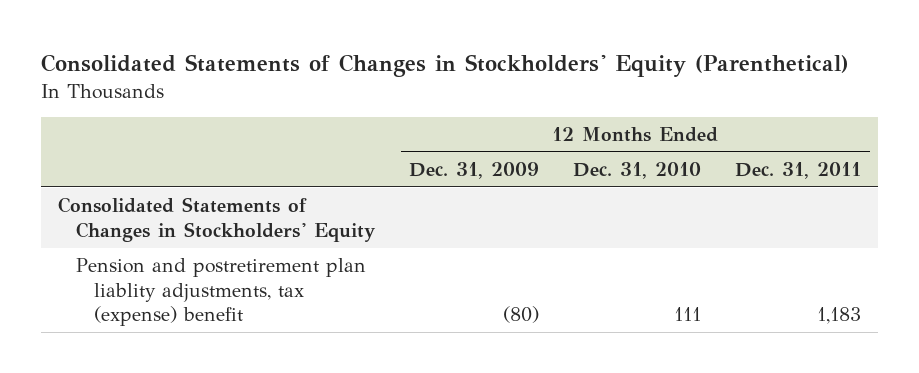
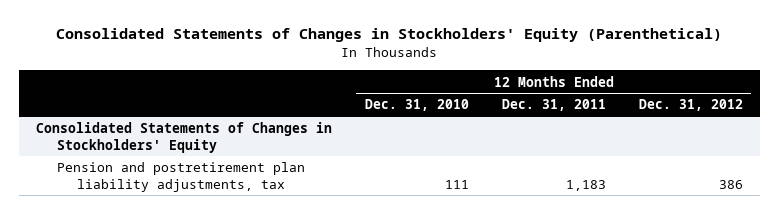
- | 12 Months Ended Dec. 31, 2009 | 12 Months Ended Dec. 31, 2010 | 12 Months Ended Dec. 31, 2011
+ | 12 Months Ended Dec. 31, 2010 | 12 Months Ended Dec. 31, 2011 | 12 Months Ended Dec. 31, 2012
- Pension and postretirement plan liablity adjustments, tax (expense) benefit | (80) | 111 | 1,183
+ Pension and postretirement plan liability adjustments, tax | 111 | 1,183 | 386

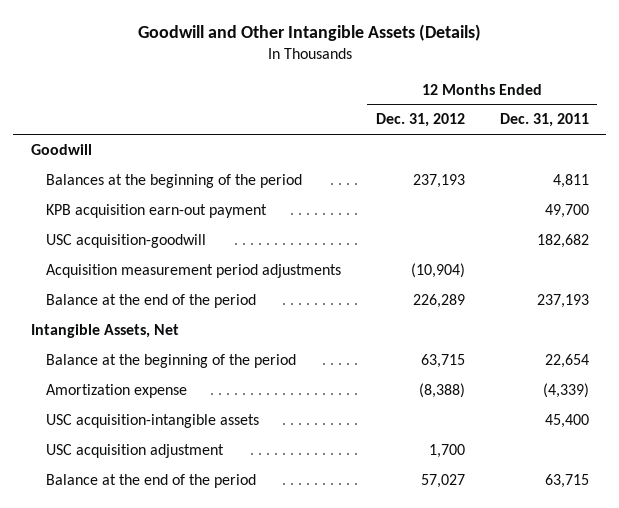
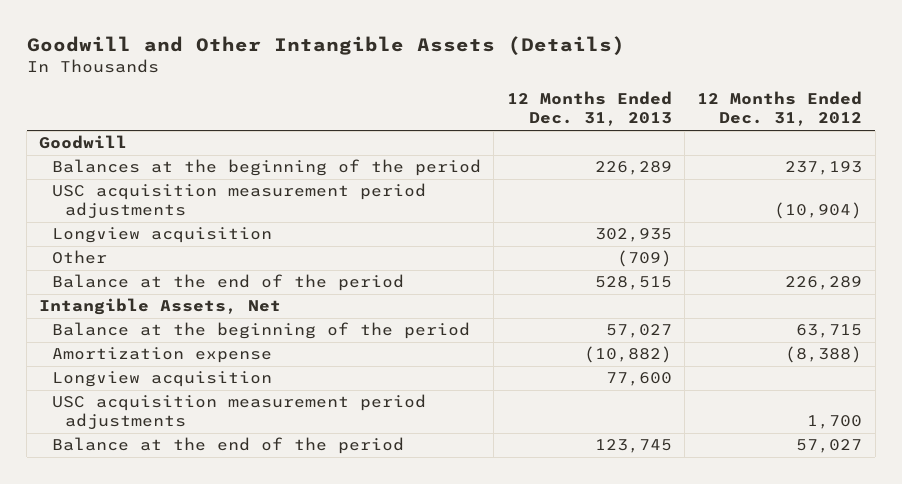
- | 12 Months Ended Dec. 31, 2012 | 12 Months Ended Dec. 31, 2011
+ | 12 Months Ended Dec. 31, 2013 | 12 Months Ended Dec. 31, 2012
- KPB acquisition earn-out payment | | 49,700
- USC acquisition-goodwill | | 182,682
- Acquisition measurement period adjustments | (10,904) |
+ USC acquisition measurement period adjustments | | (10,904)
+ Longview acquisition | 302,935 |
+ Other | (709) |
- USC acquisition-intangible assets | | 45,400
- USC acquisition adjustment | 1,700 |
+ Longview acquisition | 77,600 |
+ USC acquisition measurement period adjustments | | 1,700

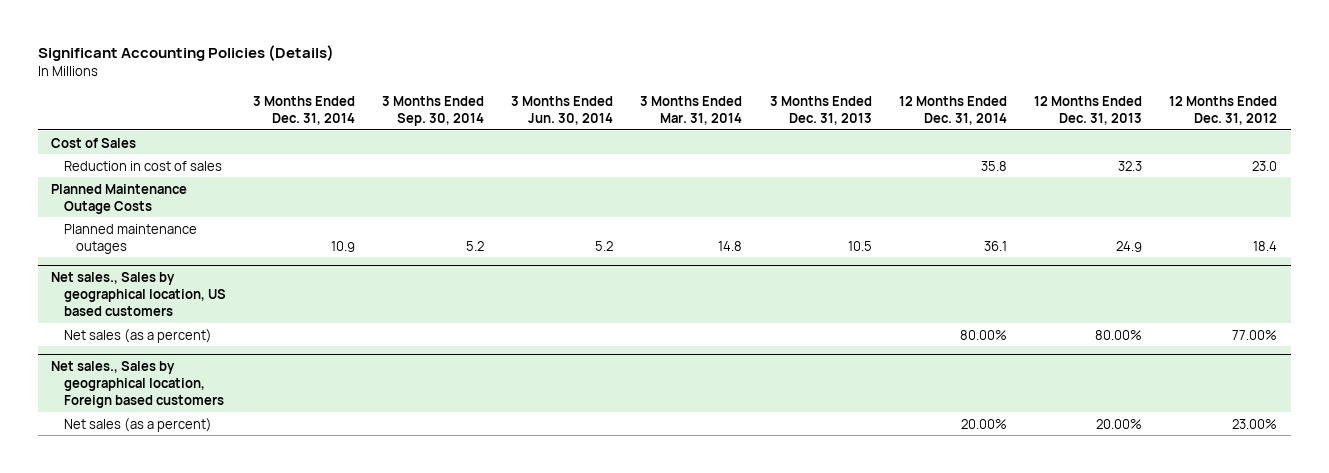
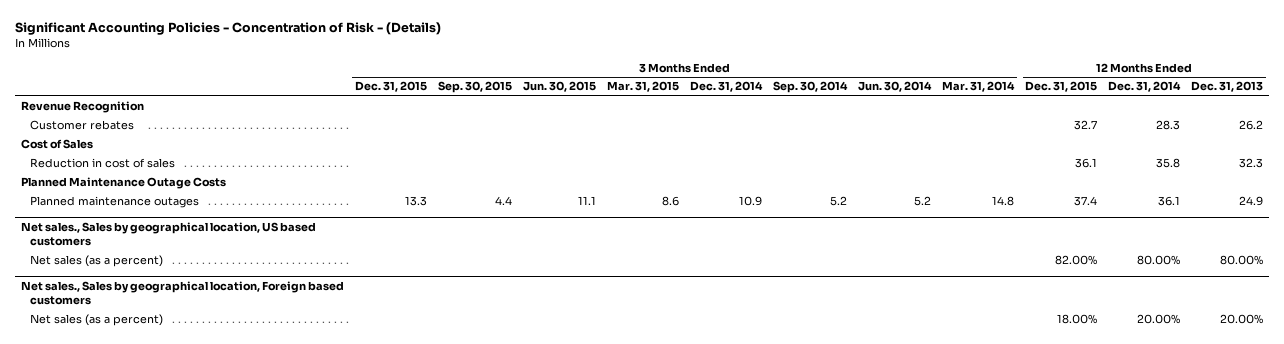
- Significant Accounting Policies (Details)
+ Significant Accounting Policies - Concentration of Risk - (Details)
- | 3 Months Ended Dec. 31, 2014 | 3 Months Ended Sep. 30, 2014 | 3 Months Ended Jun. 30, 2014 | 3 Months Ended Mar. 31, 2014 | 3 Months Ended Dec. 31, 2013 | 12 Months Ended Dec. 31, 2014 | 12 Months Ended Dec. 31, 2013 | 12 Months Ended Dec. 31, 2012
+ | 3 Months Ended Dec. 31, 2015 | 3 Months Ended Sep. 30, 2015 | 3 Months Ended Jun. 30, 2015 | 3 Months Ended Mar. 31, 2015 | 3 Months Ended Dec. 31, 2014 | 3 Months Ended Sep. 30, 2014 | 3 Months Ended Jun. 30, 2014 | 3 Months Ended Mar. 31, 2014 | 12 Months Ended Dec. 31, 2015 | 12 Months Ended Dec. 31, 2014 | 12 Months Ended Dec. 31, 2013
+ Revenue Recognition
+ Customer rebates | | | | | | | | | 32.7 | 28.3 | 26.2

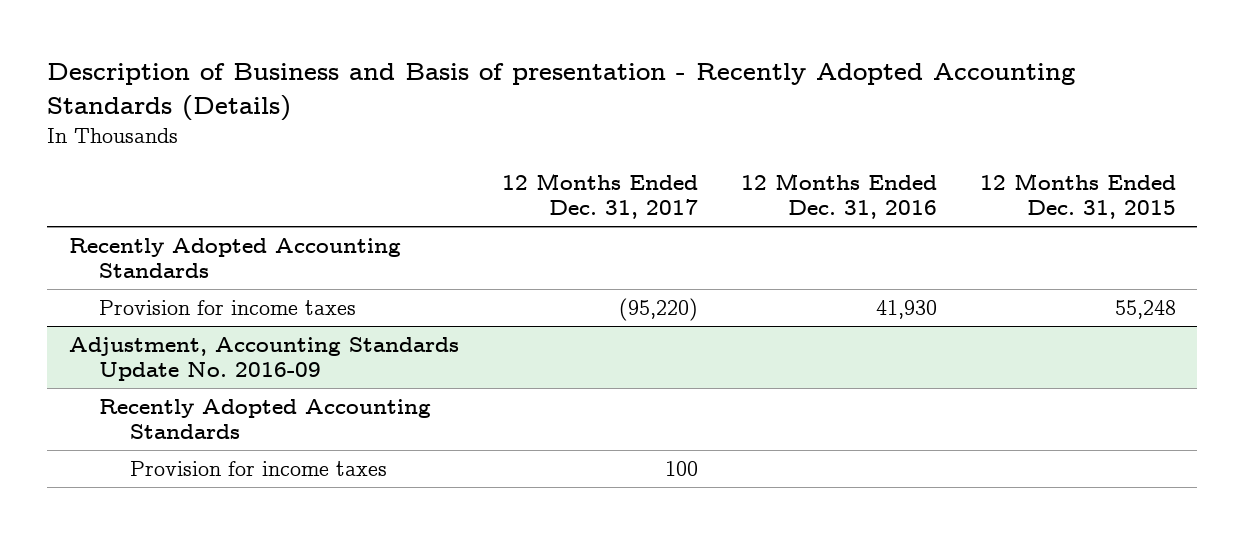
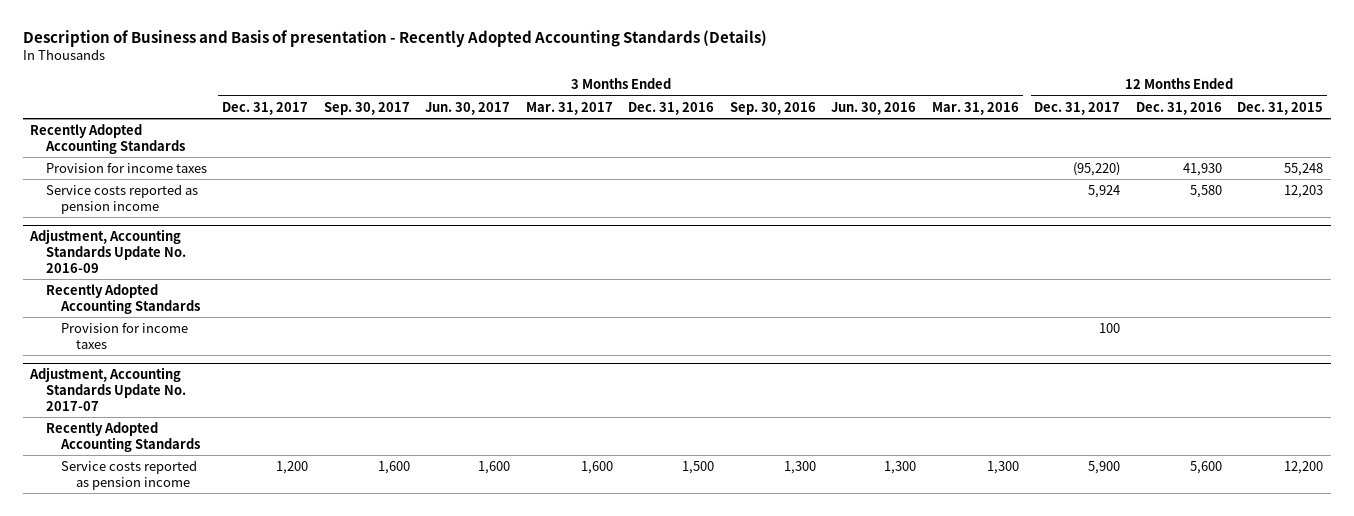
- | 12 Months Ended Dec. 31, 2017 | 12 Months Ended Dec. 31, 2016 | 12 Months Ended Dec. 31, 2015
+ | 3 Months Ended Dec. 31, 2017 | 3 Months Ended Sep. 30, 2017 | 3 Months Ended Jun. 30, 2017 | 3 Months Ended Mar. 31, 2017 | 3 Months Ended Dec. 31, 2016 | 3 Months Ended Sep. 30, 2016 | 3 Months Ended Jun. 30, 2016 | 3 Months Ended Mar. 31, 2016 | 12 Months Ended Dec. 31, 2017 | 12 Months Ended Dec. 31, 2016 | 12 Months Ended Dec. 31, 2015
+ Service costs reported as pension income | | | | | | | | | 5,924 | 5,580 | 12,203
+ Adjustment, Accounting Standards Update No. 2017-07
+ Recently Adopted Accounting Standards
+ Service costs reported as pension income | 1,200 | 1,600 | 1,600 | 1,600 | 1,500 | 1,300 | 1,300 | 1,300 | 5,900 | 5,600 | 12,200

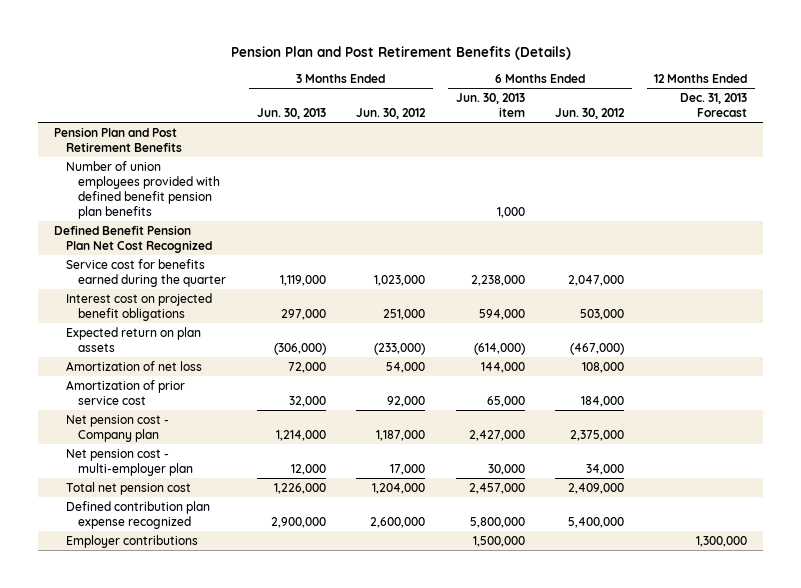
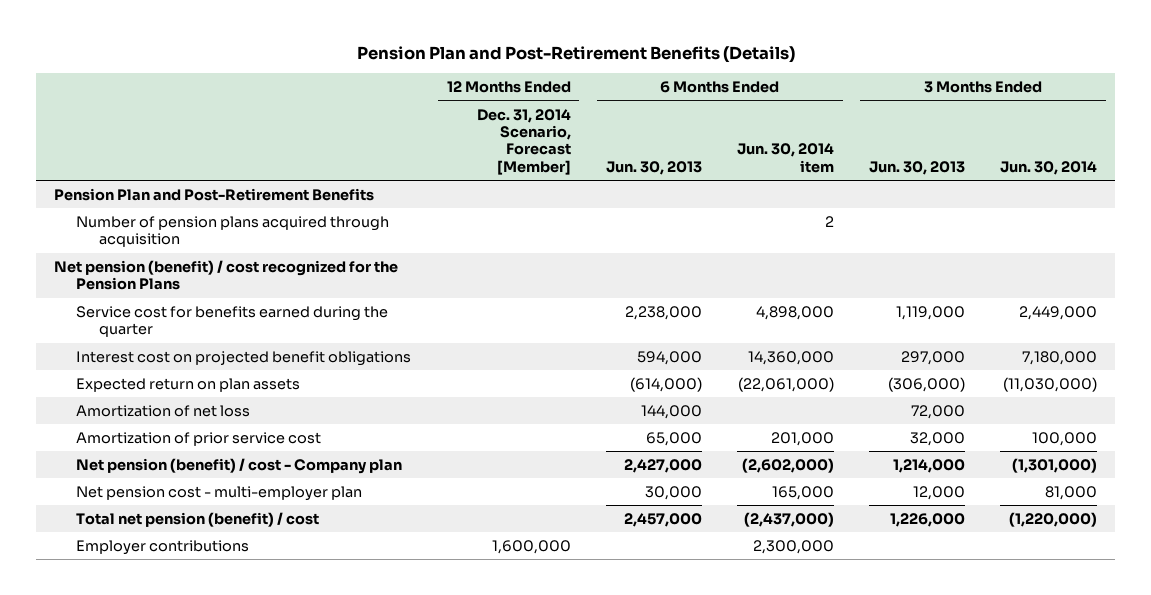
- Pension Plan and Post Retirement Benefits (Details)
+ Pension Plan and Post-Retirement Benefits (Details)
- | 3 Months Ended Jun. 30, 2013 | 3 Months Ended Jun. 30, 2012 | 6 Months Ended Jun. 30, 2013 item | 6 Months Ended Jun. 30, 2012 | 12 Months Ended Dec. 31, 2013 Forecast
+ | 12 Months Ended Dec. 31, 2014 Scenario, Forecast [Member] | 6 Months Ended Jun. 30, 2013 | 6 Months Ended Jun. 30, 2014 item | 3 Months Ended Jun. 30, 2013 | 3 Months Ended Jun. 30, 2014
- Pension Plan and Post Retirement Benefits
- Number of union employees provided with defined benefit pension plan benefits | | | 1,000 | |
- Defined Benefit Pension Plan Net Cost Recognized
+ Pension Plan and Post-Retirement Benefits
+ Number of pension plans acquired through acquisition | | | 2 | |
+ Net pension (benefit) / cost recognized for the Pension Plans
- Net pension cost - Company plan | 1,214,000 | 1,187,000 | 2,427,000 | 2,375,000 |
+ Net pension (benefit) / cost - Company plan | | 2,427,000 | (2,602,000) | 1,214,000 | (1,301,000)
- Total net pension cost | 1,226,000 | 1,204,000 | 2,457,000 | 2,409,000 |
- Defined contribution plan expense recognized | 2,900,000 | 2,600,000 | 5,800,000 | 5,400,000 |
+ Total net pension (benefit) / cost | | 2,457,000 | (2,437,000) | 1,226,000 | (1,220,000)

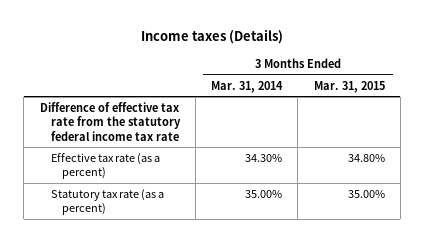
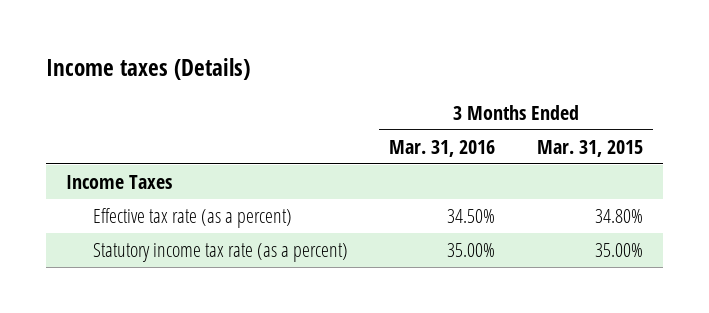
- | 3 Months Ended Mar. 31, 2014 | 3 Months Ended Mar. 31, 2015
+ | 3 Months Ended Mar. 31, 2016 | 3 Months Ended Mar. 31, 2015
- Difference of effective tax rate from the statutory federal income tax rate
+ Income Taxes
- Statutory tax rate (as a percent) | 35.00% | 35.00%
+ Statutory income tax rate (as a percent) | 35.00% | 35.00%

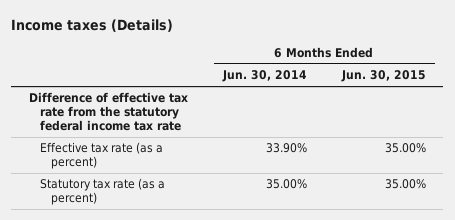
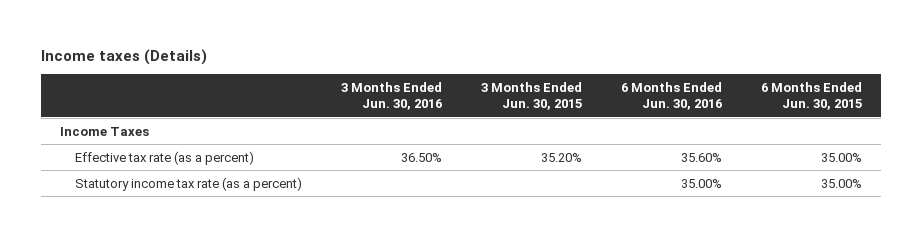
- | 6 Months Ended Jun. 30, 2014 | 6 Months Ended Jun. 30, 2015
+ | 3 Months Ended Jun. 30, 2016 | 3 Months Ended Jun. 30, 2015 | 6 Months Ended Jun. 30, 2016 | 6 Months Ended Jun. 30, 2015
- Difference of effective tax rate from the statutory federal income tax rate
+ Income Taxes
- Statutory tax rate (as a percent) | 35.00% | 35.00%
+ Statutory income tax rate (as a percent) | | | 35.00% | 35.00%

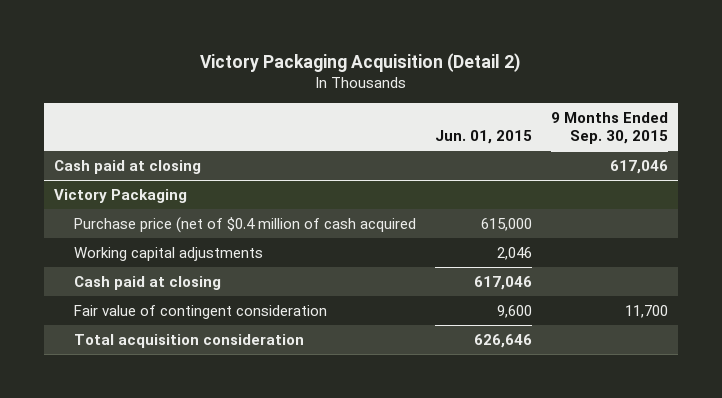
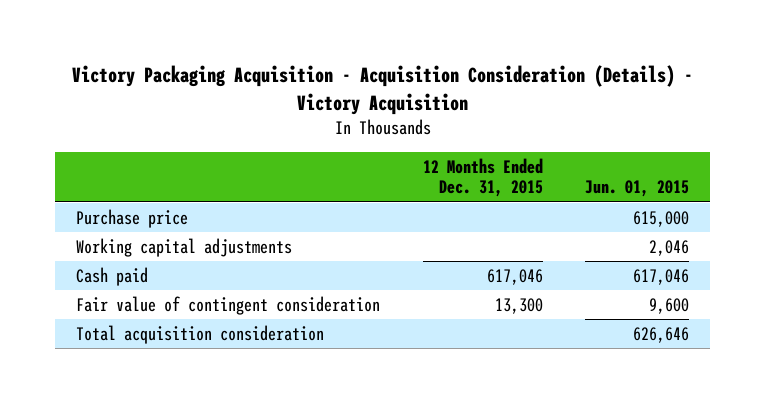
- Victory Packaging Acquisition (Detail 2)
+ Victory Packaging Acquisition - Acquisition Consideration (Details) - Victory Acquisition
- | Jun. 01, 2015 | 9 Months Ended Sep. 30, 2015
+ | 12 Months Ended Dec. 31, 2015 | Jun. 01, 2015
- Cash paid at closing | | 617,046
- Victory Packaging
- Purchase price (net of $0.4 million of cash acquired | 615,000 |
+ Purchase price | | 615,000
- Cash paid at closing | 617,046 |
+ Cash paid | 617,046 | 617,046

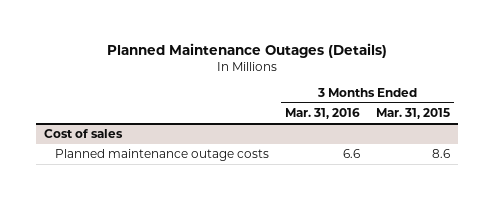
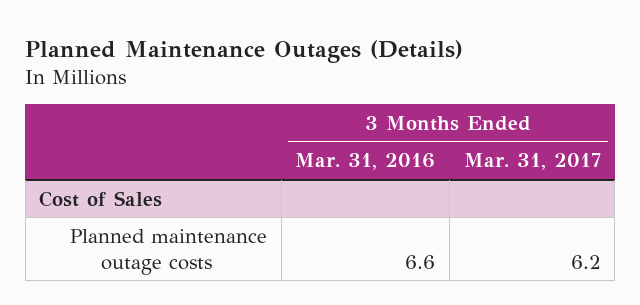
- | 3 Months Ended Mar. 31, 2016 | 3 Months Ended Mar. 31, 2015
+ | 3 Months Ended Mar. 31, 2016 | 3 Months Ended Mar. 31, 2017
- Cost of sales
+ Cost of Sales

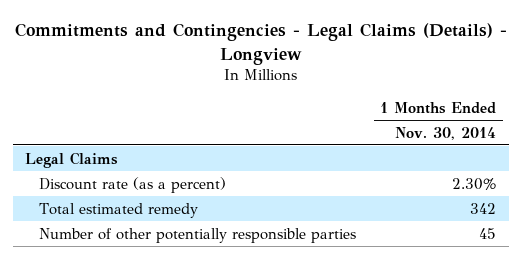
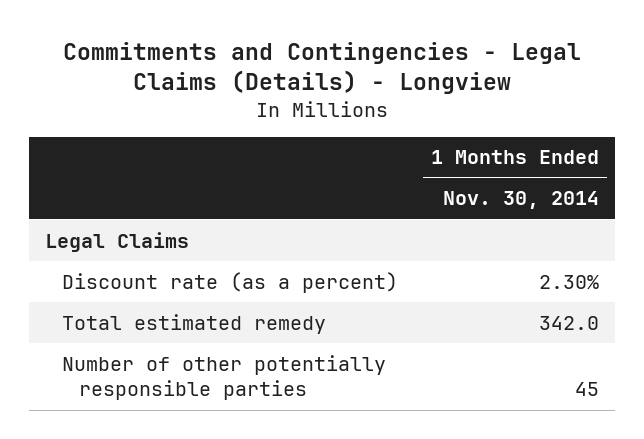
- Total estimated remedy | 342
+ Total estimated remedy | 342.0

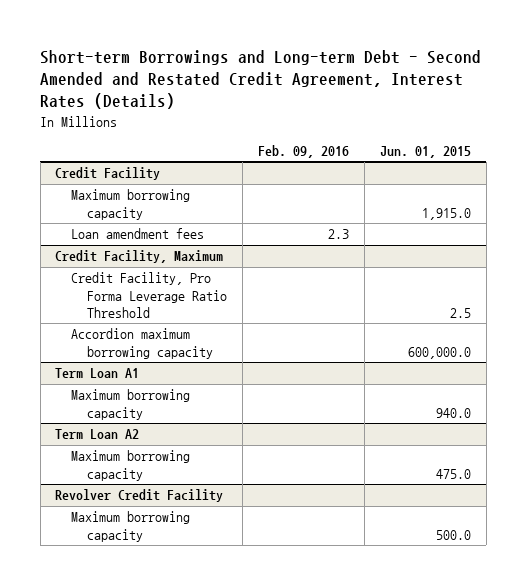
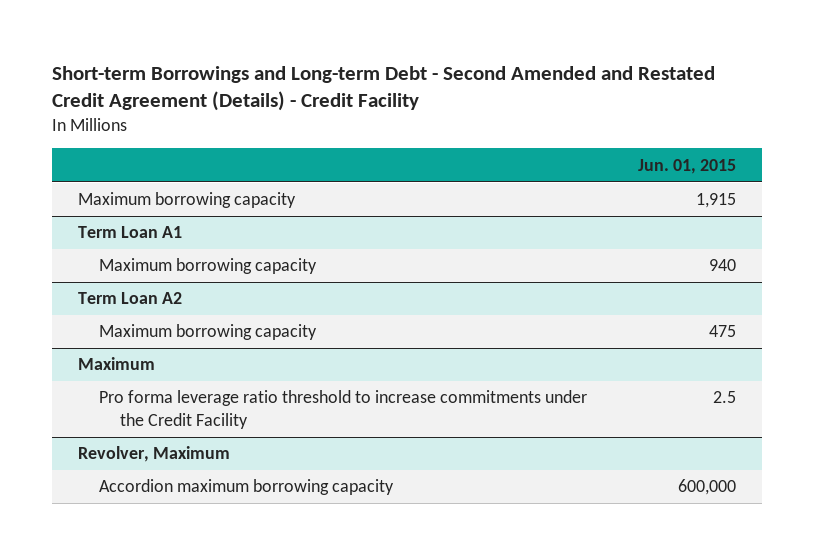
- Short-term Borrowings and Long-term Debt - Second Amended and Restated Credit Agreement, Interest Rates (Details)
+ Short-term Borrowings and Long-term Debt - Second Amended and Restated Credit Agreement (Details) - Credit Facility
- | Feb. 09, 2016 | Jun. 01, 2015
+ | Jun. 01, 2015
- Credit Facility
- Maximum borrowing capacity | | 1,915.0
- Loan amendment fees | 2.3 |
- Credit Facility, Maximum
- Credit Facility, Pro Forma Leverage Ratio Threshold | | 2.5
- Accordion maximum borrowing capacity | | 600,000.0
+ Maximum borrowing capacity | 1,915
@ Term Loan A1
- Maximum borrowing capacity | | 940.0
+ Maximum borrowing capacity | 940
@ Term Loan A2
- Maximum borrowing capacity | | 475.0
- Revolver Credit Facility
- Maximum borrowing capacity | | 500.0
@ Term Loan A2
+ Maximum borrowing capacity | 475
+ Maximum
+ Pro forma leverage ratio threshold to increase commitments under the Credit Facility | 2.5
+ Revolver, Maximum
+ Accordion maximum borrowing capacity | 600,000

